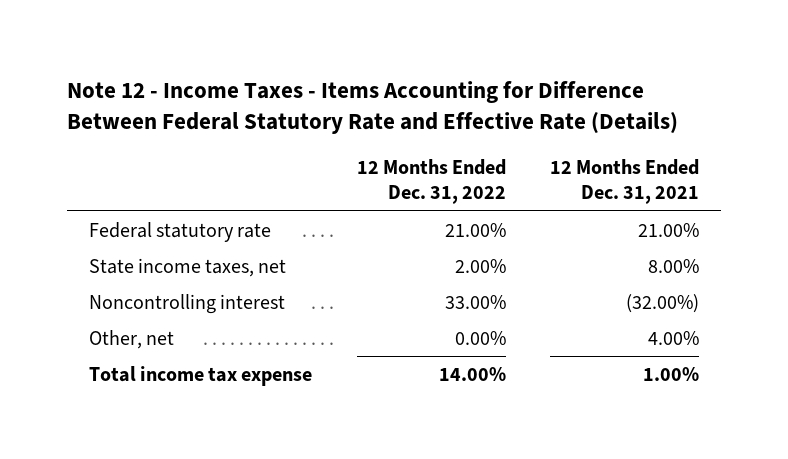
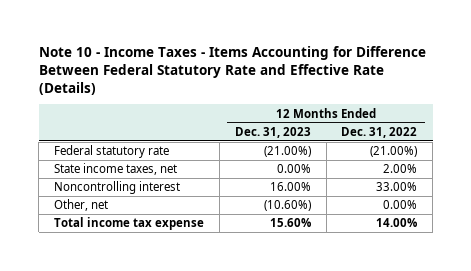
- Note 12 - Income Taxes - Items Accounting for Difference Between Federal Statutory Rate and Effective Rate (Details)
+ Note 10 - Income Taxes - Items Accounting for Difference Between Federal Statutory Rate and Effective Rate (Details)
- | 12 Months Ended Dec. 31, 2022 | 12 Months Ended Dec. 31, 2021
+ | 12 Months Ended Dec. 31, 2023 | 12 Months Ended Dec. 31, 2022
- Federal statutory rate | 21.00% | 21.00%
+ Federal statutory rate | (21.00%) | (21.00%)

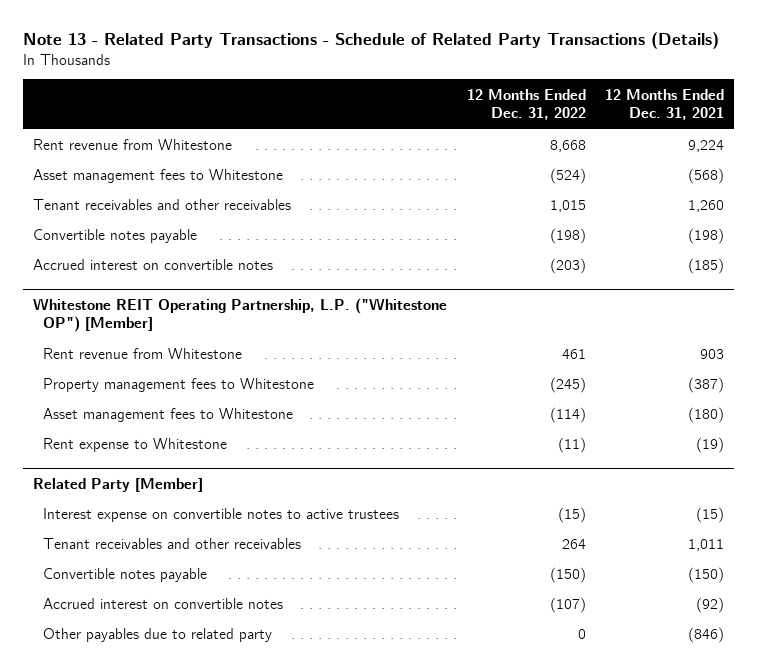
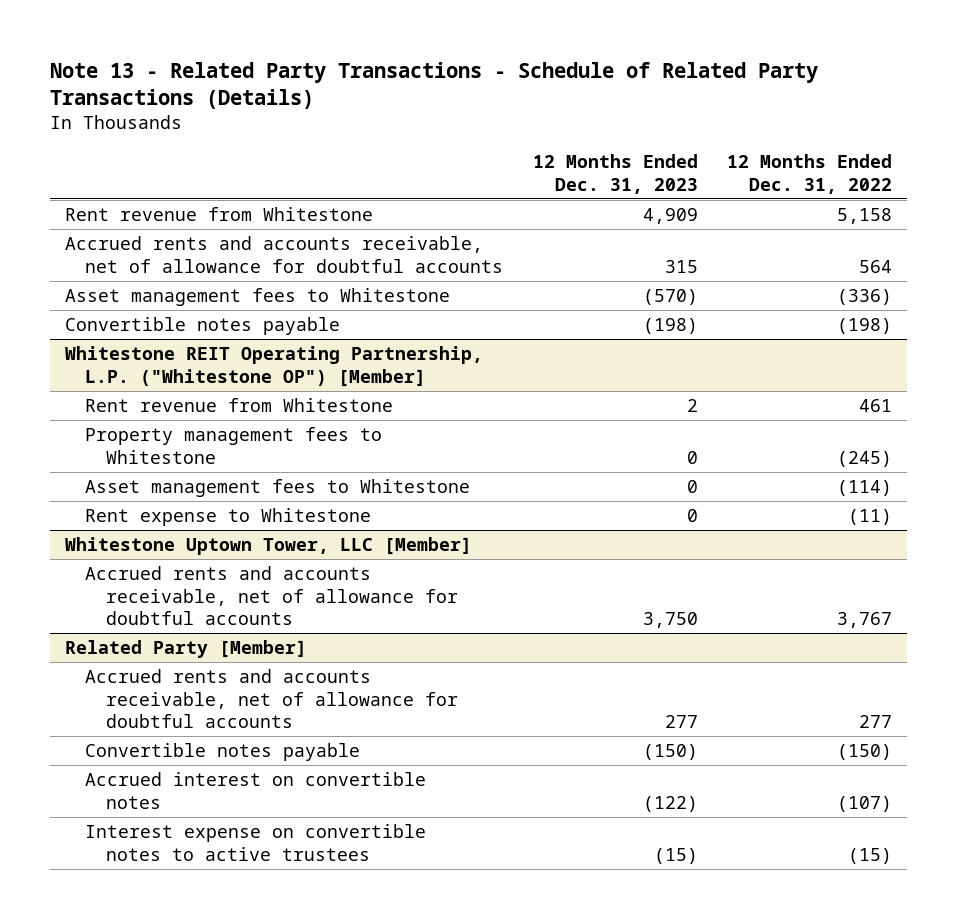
- | 12 Months Ended Dec. 31, 2022 | 12 Months Ended Dec. 31, 2021
+ | 12 Months Ended Dec. 31, 2023 | 12 Months Ended Dec. 31, 2022
- Rent revenue from Whitestone | 8,668 | 9,224
- Asset management fees to Whitestone | (524) | (568)
- Tenant receivables and other receivables | 1,015 | 1,260
+ Rent revenue from Whitestone | 4,909 | 5,158
+ Accrued rents and accounts receivable, net of allowance for doubtful accounts | 315 | 564
+ Asset management fees to Whitestone | (570) | (336)
- Accrued interest on convertible notes | (203) | (185)
+ Whitestone Uptown Tower, LLC [Member]
+ Accrued rents and accounts receivable, net of allowance for doubtful accounts | 3,750 | 3,767
@ Related Party [Member]
- Tenant receivables and other receivables | 264 | 1,011
+ Accrued rents and accounts receivable, net of allowance for doubtful accounts | 277 | 277
- Other payables due to related party | 0 | (846)
moved down: Interest expense on convertible notes to active trustees | (15) | (15)

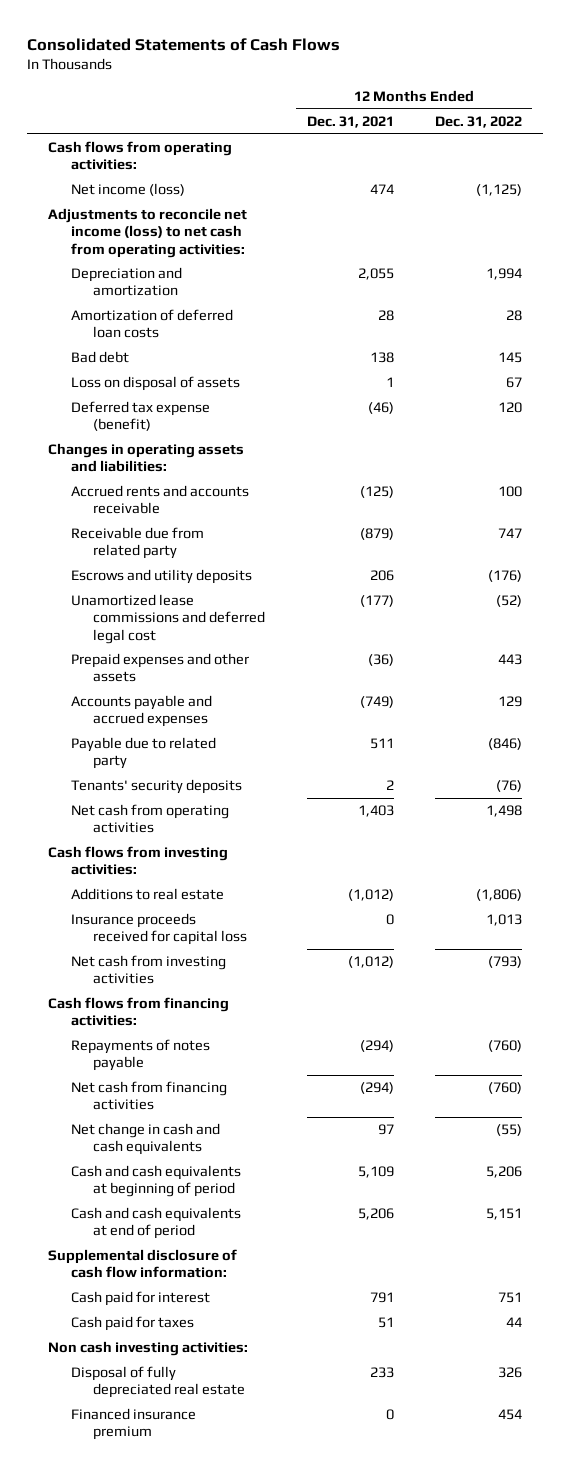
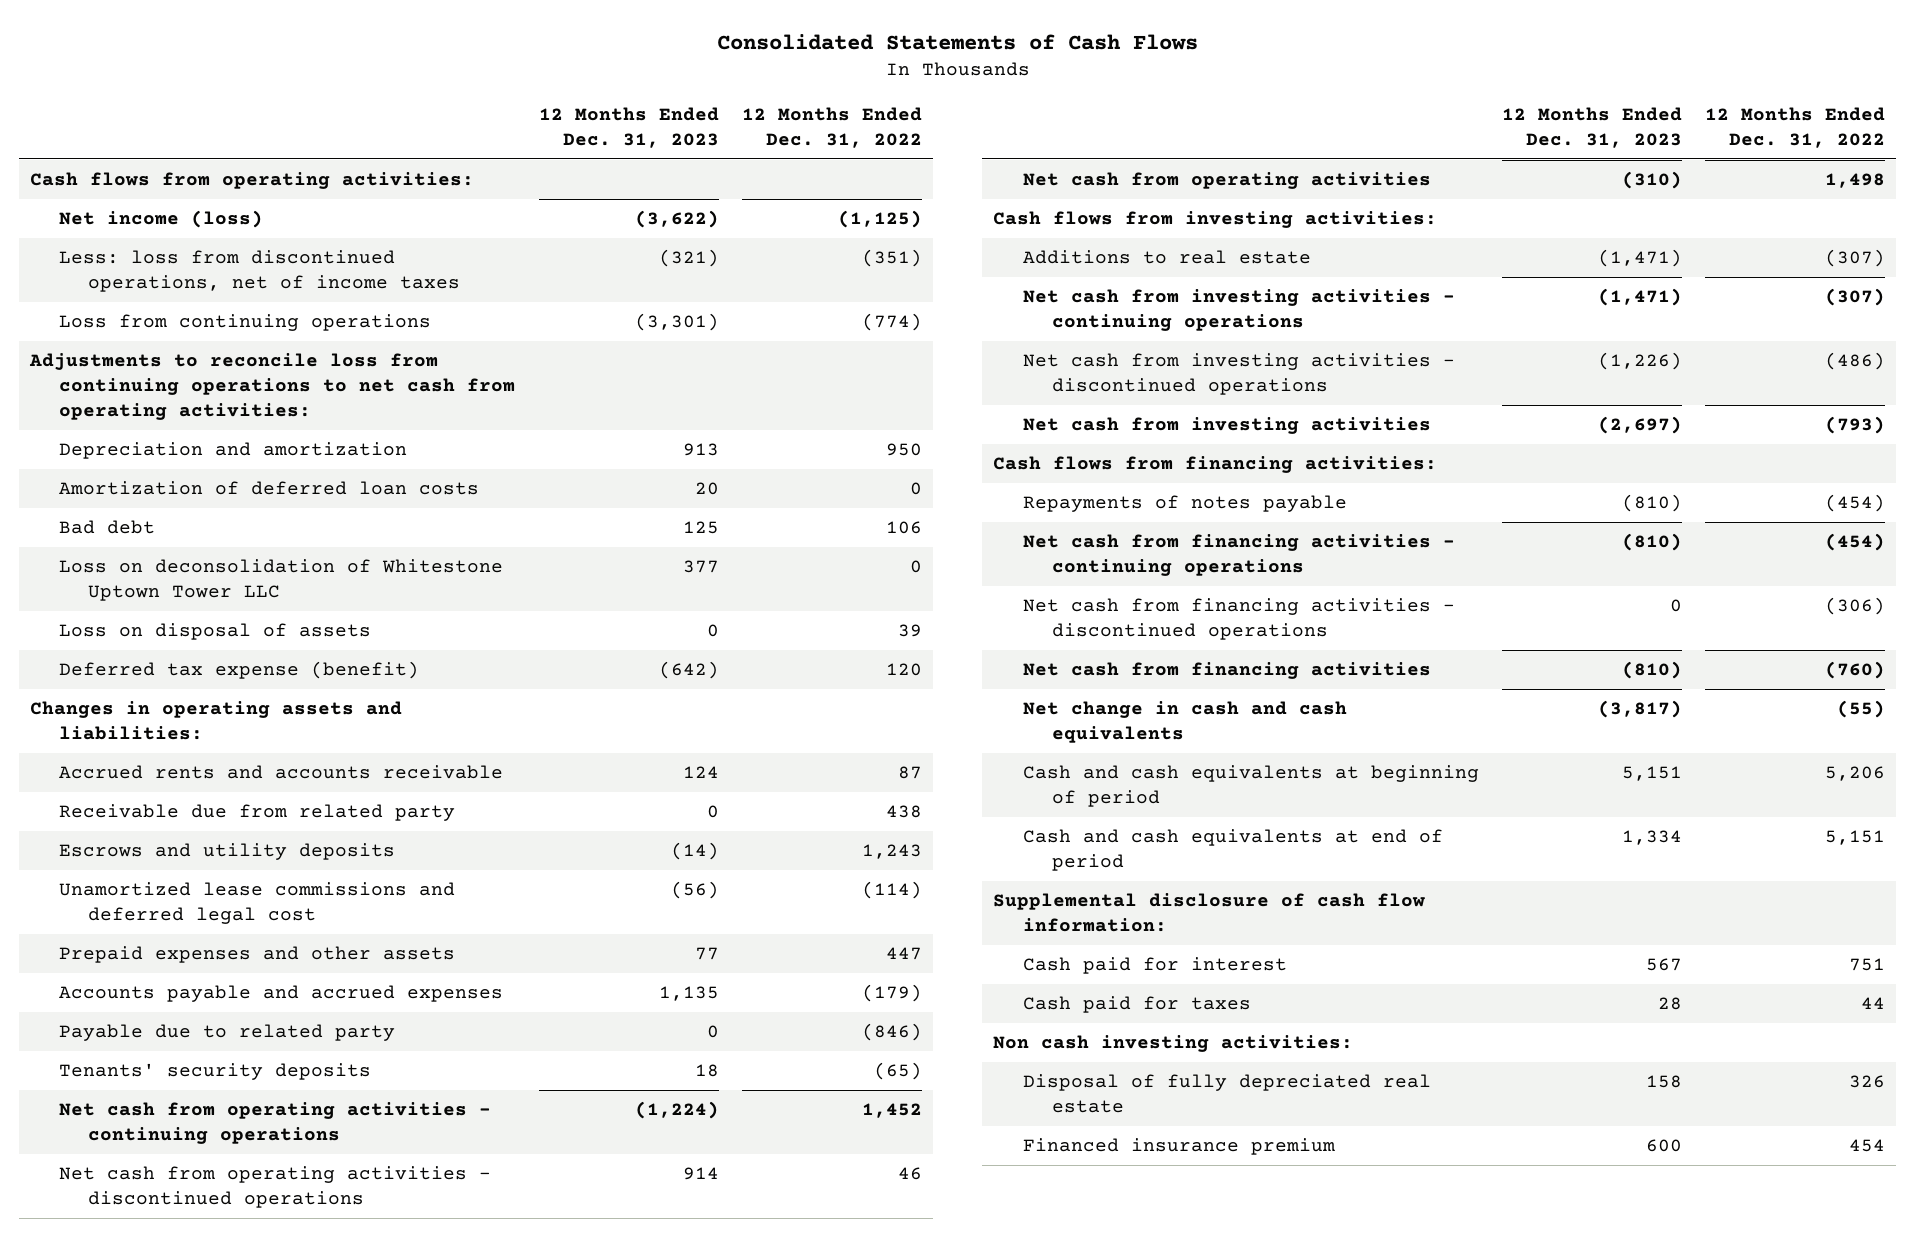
- | 12 Months Ended Dec. 31, 2021 | 12 Months Ended Dec. 31, 2022
+ | 12 Months Ended Dec. 31, 2023 | 12 Months Ended Dec. 31, 2022
- Adjustments to reconcile net income (loss) to net cash from operating activities:
- Depreciation and amortization | 2,055 | 1,994
- Amortization of deferred loan costs | 28 | 28
- Bad debt | 138 | 145
- Loss on disposal of assets | 1 | 67
+ Less: loss from discontinued operations, net of income taxes | (321) | (351)
+ Loss from continuing operations | (3,301) | (774)
+ Adjustments to reconcile loss from continuing operations to net cash from operating activities:
+ Depreciation and amortization | 913 | 950
+ Amortization of deferred loan costs | 20 | 0
+ Bad debt | 125 | 106
+ Loss on deconsolidation of Whitestone Uptown Tower LLC | 377 | 0
+ Loss on disposal of assets | 0 | 39
- Accrued rents and accounts receivable | (125) | 100
- Receivable due from related party | (879) | 747
- Escrows and utility deposits | 206 | (176)
- Unamortized lease commissions and deferred legal cost | (177) | (52)
- Prepaid expenses and other assets | (36) | 443
- Accounts payable and accrued expenses | (749) | 129
+ Accrued rents and accounts receivable | 124 | 87
+ Receivable due from related party | 0 | 438
+ Escrows and utility deposits | (14) | 1,243
+ Unamortized lease commissions and deferred legal cost | (56) | (114)
+ Prepaid expenses and other assets | 77 | 447
+ Accounts payable and accrued expenses | 1,135 | (179)
- Tenants' security deposits | 2 | (76)
+ Tenants' security deposits | 18 | (65)
+ Net cash from operating activities - continuing operations | (1,224) | 1,452
+ Net cash from operating activities - discontinued operations | 914 | 46
- Additions to real estate | (1,012) | (1,806)
- Insurance proceeds received for capital loss | 0 | 1,013
+ Additions to real estate | (1,471) | (307)
+ Net cash from investing activities - continuing operations | (1,471) | (307)
+ Net cash from investing activities - discontinued operations | (1,226) | (486)
- Repayments of notes payable | (294) | (760)
+ Repayments of notes payable | (810) | (454)
+ Net cash from financing activities - continuing operations | (810) | (454)
+ Net cash from financing activities - discontinued operations | 0 | (306)

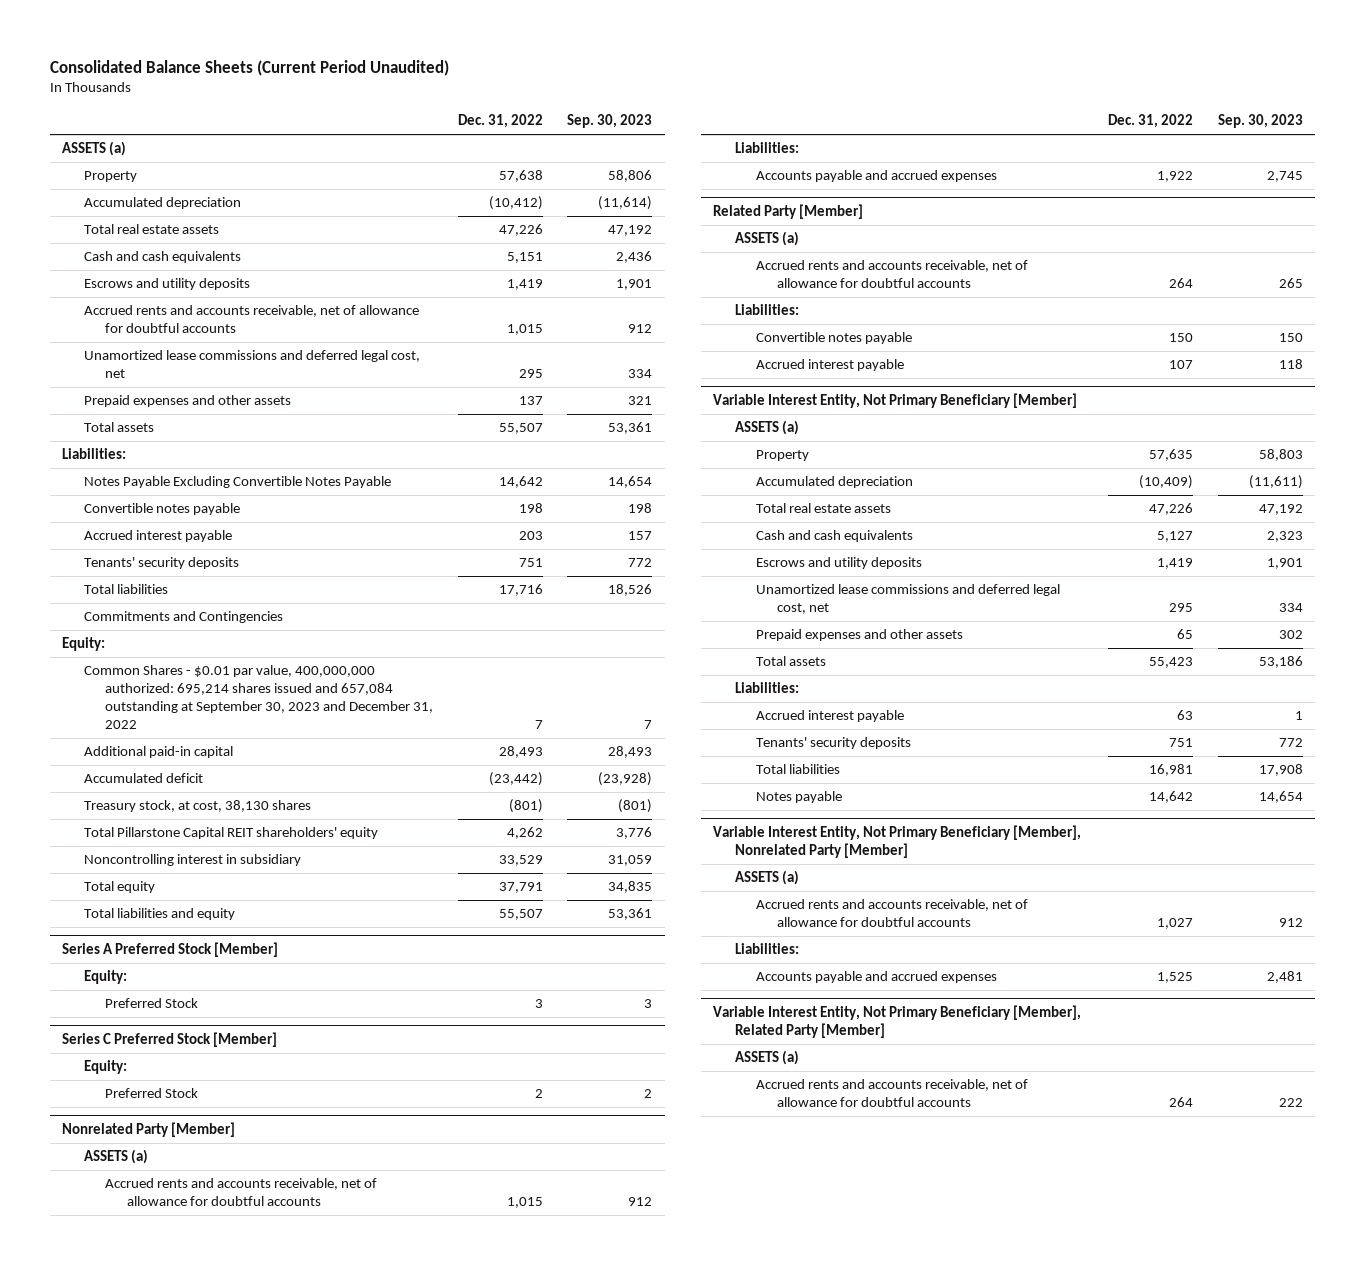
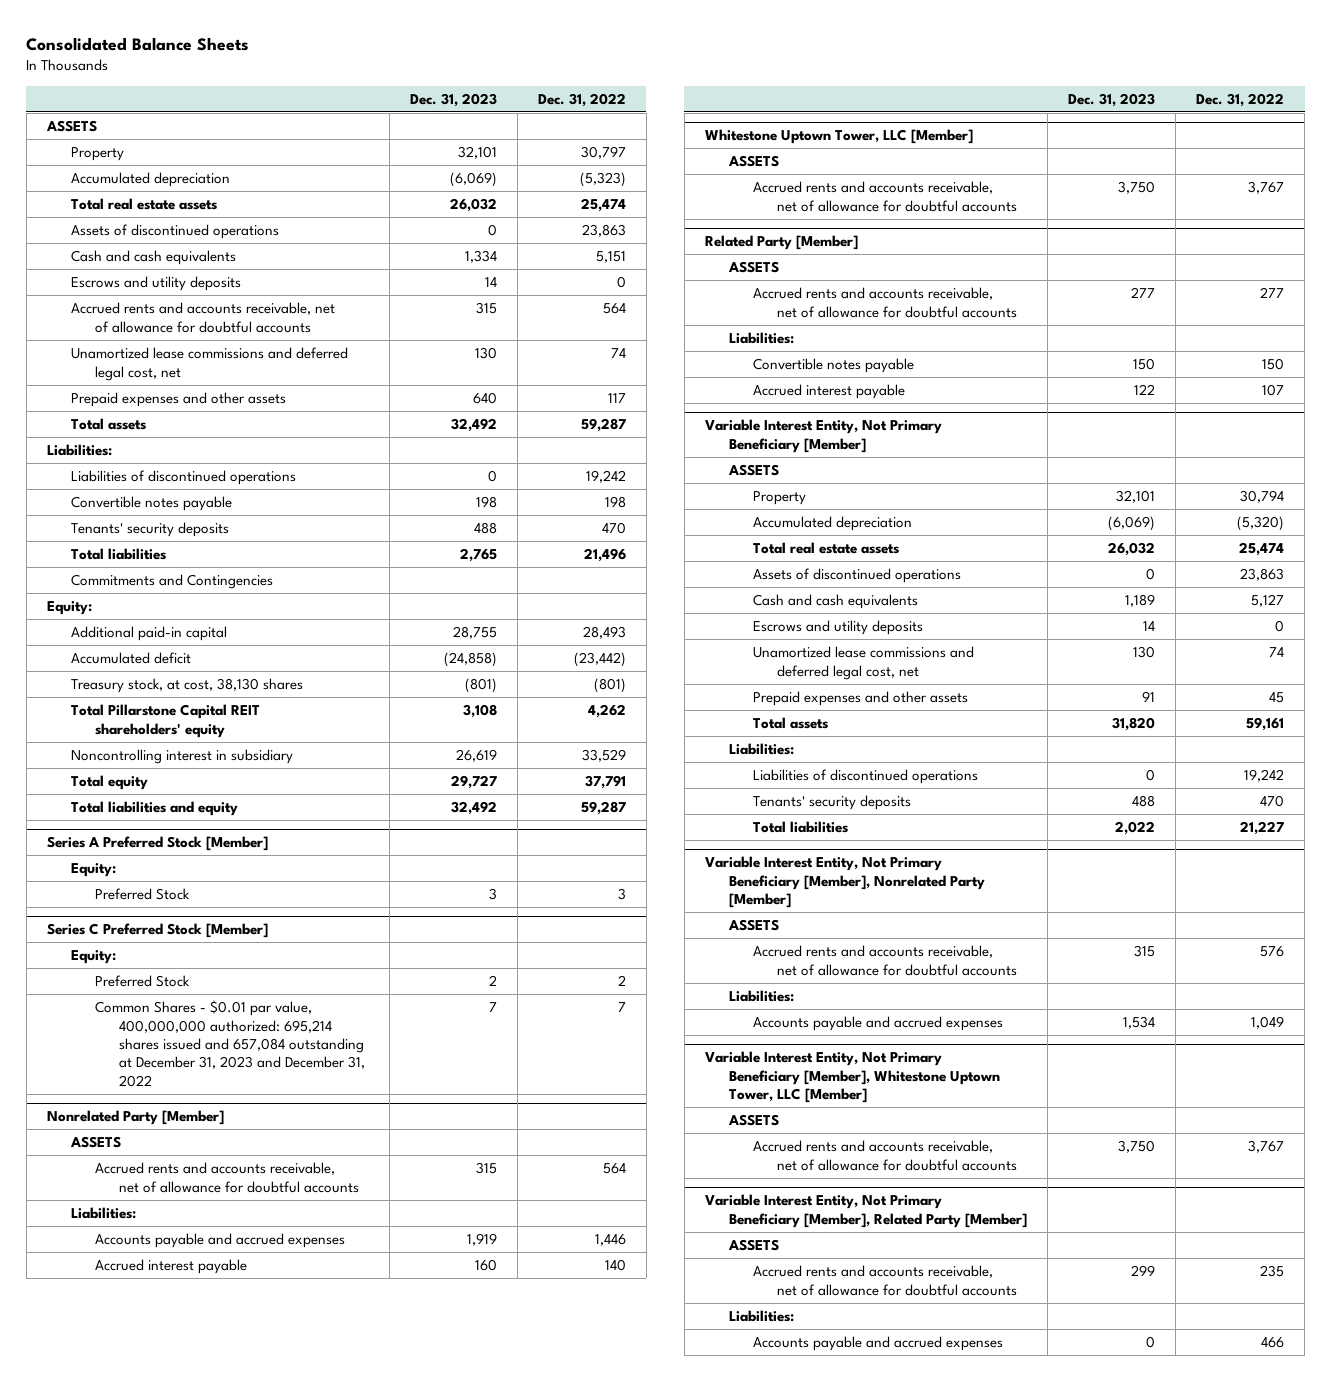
- Consolidated Balance Sheets (Current Period Unaudited)
+ Consolidated Balance Sheets
- | Dec. 31, 2022 | Sep. 30, 2023
+ | Dec. 31, 2023 | Dec. 31, 2022
- ASSETS (a)
- Property | 57,638 | 58,806
- Accumulated depreciation | (10,412) | (11,614)
- Total real estate assets | 47,226 | 47,192
+ ASSETS
+ Property | 32,101 | 30,797
+ Accumulated depreciation | (6,069) | (5,323)
+ Total real estate assets | 26,032 | 25,474
+ Assets of discontinued operations | 0 | 23,863
- Escrows and utility deposits | 1,419 | 1,901
- Accrued rents and accounts receivable, net of allowance for doubtful accounts | 1,015 | 912
- Unamortized lease commissions and deferred legal cost, net | 295 | 334
- Prepaid expenses and other assets | 137 | 321
- Total assets | 55,507 | 53,361
+ Escrows and utility deposits | 14 | 0
+ Accrued rents and accounts receivable, net of allowance for doubtful accounts | 315 | 564
+ Unamortized lease commissions and deferred legal cost, net | 130 | 74
+ Prepaid expenses and other assets | 640 | 117
+ Total assets | 32,492 | 59,287
- Notes Payable Excluding Convertible Notes Payable | 14,642 | 14,654
+ Liabilities of discontinued operations | 0 | 19,242
- Accrued interest payable | 203 | 157
- Tenants' security deposits | 751 | 772
- Total liabilities | 17,716 | 18,526
+ Tenants' security deposits | 488 | 470
+ Total liabilities | 2,765 | 21,496
- Common Shares - $0.01 par value, 400,000,000 authorized: 695,214 shares issued and 657,084 outstanding at September 30, 2023 and December 31, 2022 | 7 | 7
- Total liabilities and equity | 55,507 | 53,361
+ Total liabilities and equity | 32,492 | 59,287
@ Series C Preferred Stock [Member]
+ Common Shares - $0.01 par value, 400,000,000 authorized: 695,214 shares issued and 657,084 outstanding at December 31, 2023 and December 31, 2022 | 7 | 7
@ Nonrelated Party [Member]
- ASSETS (a)
- Accrued rents and accounts receivable, net of allowance for doubtful accounts | 1,015 | 912
+ ASSETS
+ Accrued rents and accounts receivable, net of allowance for doubtful accounts | 315 | 564
- Accounts payable and accrued expenses | 1,922 | 2,745
+ Accounts payable and accrued expenses | 1,919 | 1,446
+ Accrued interest payable | 160 | 140
+ Whitestone Uptown Tower, LLC [Member]
+ ASSETS
+ Accrued rents and accounts receivable, net of allowance for doubtful accounts | 3,750 | 3,767
@ Related Party [Member]
- ASSETS (a)
- Accrued rents and accounts receivable, net of allowance for doubtful accounts | 264 | 265
+ ASSETS
+ Accrued rents and accounts receivable, net of allowance for doubtful accounts | 277 | 277
@ Variable Interest Entity, Not Primary Beneficiary [Member]
- ASSETS (a)
- Property | 57,635 | 58,803
- Accumulated depreciation | (10,409) | (11,611)
- Total real estate assets | 47,226 | 47,192
+ ASSETS
+ Property | 32,101 | 30,794
+ Accumulated depreciation | (6,069) | (5,320)
+ Total real estate assets | 26,032 | 25,474
+ Assets of discontinued operations | 0 | 23,863
- Escrows and utility deposits | 1,419 | 1,901
- Unamortized lease commissions and deferred legal cost, net | 295 | 334
- Prepaid expenses and other assets | 65 | 302
- Total assets | 55,423 | 53,186
+ Escrows and utility deposits | 14 | 0
+ Unamortized lease commissions and deferred legal cost, net | 130 | 74
+ Prepaid expenses and other assets | 91 | 45
+ Total assets | 31,820 | 59,161
- Accrued interest payable | 63 | 1
- Tenants' security deposits | 751 | 772
- Total liabilities | 16,981 | 17,908
- Notes payable | 14,642 | 14,654
+ Liabilities of discontinued operations | 0 | 19,242
+ Tenants' security deposits | 488 | 470
+ Total liabilities | 2,022 | 21,227
@ Variable Interest Entity, Not Primary Beneficiary [Member], Nonrelated Party [Member]
- ASSETS (a)
- Accrued rents and accounts receivable, net of allowance for doubtful accounts | 1,027 | 912
+ ASSETS
+ Accrued rents and accounts receivable, net of allowance for doubtful accounts | 315 | 576
- Accounts payable and accrued expenses | 1,525 | 2,481
+ Accounts payable and accrued expenses | 1,534 | 1,049
+ Variable Interest Entity, Not Primary Beneficiary [Member], Whitestone Uptown Tower, LLC [Member]
+ ASSETS
+ Accrued rents and accounts receivable, net of allowance for doubtful accounts | 3,750 | 3,767
@ Variable Interest Entity, Not Primary Beneficiary [Member], Related Party [Member]
- ASSETS (a)
- Accrued rents and accounts receivable, net of allowance for doubtful accounts | 264 | 222
+ ASSETS
+ Accrued rents and accounts receivable, net of allowance for doubtful accounts | 299 | 235
+ Liabilities:
+ Accounts payable and accrued expenses | 0 | 466

